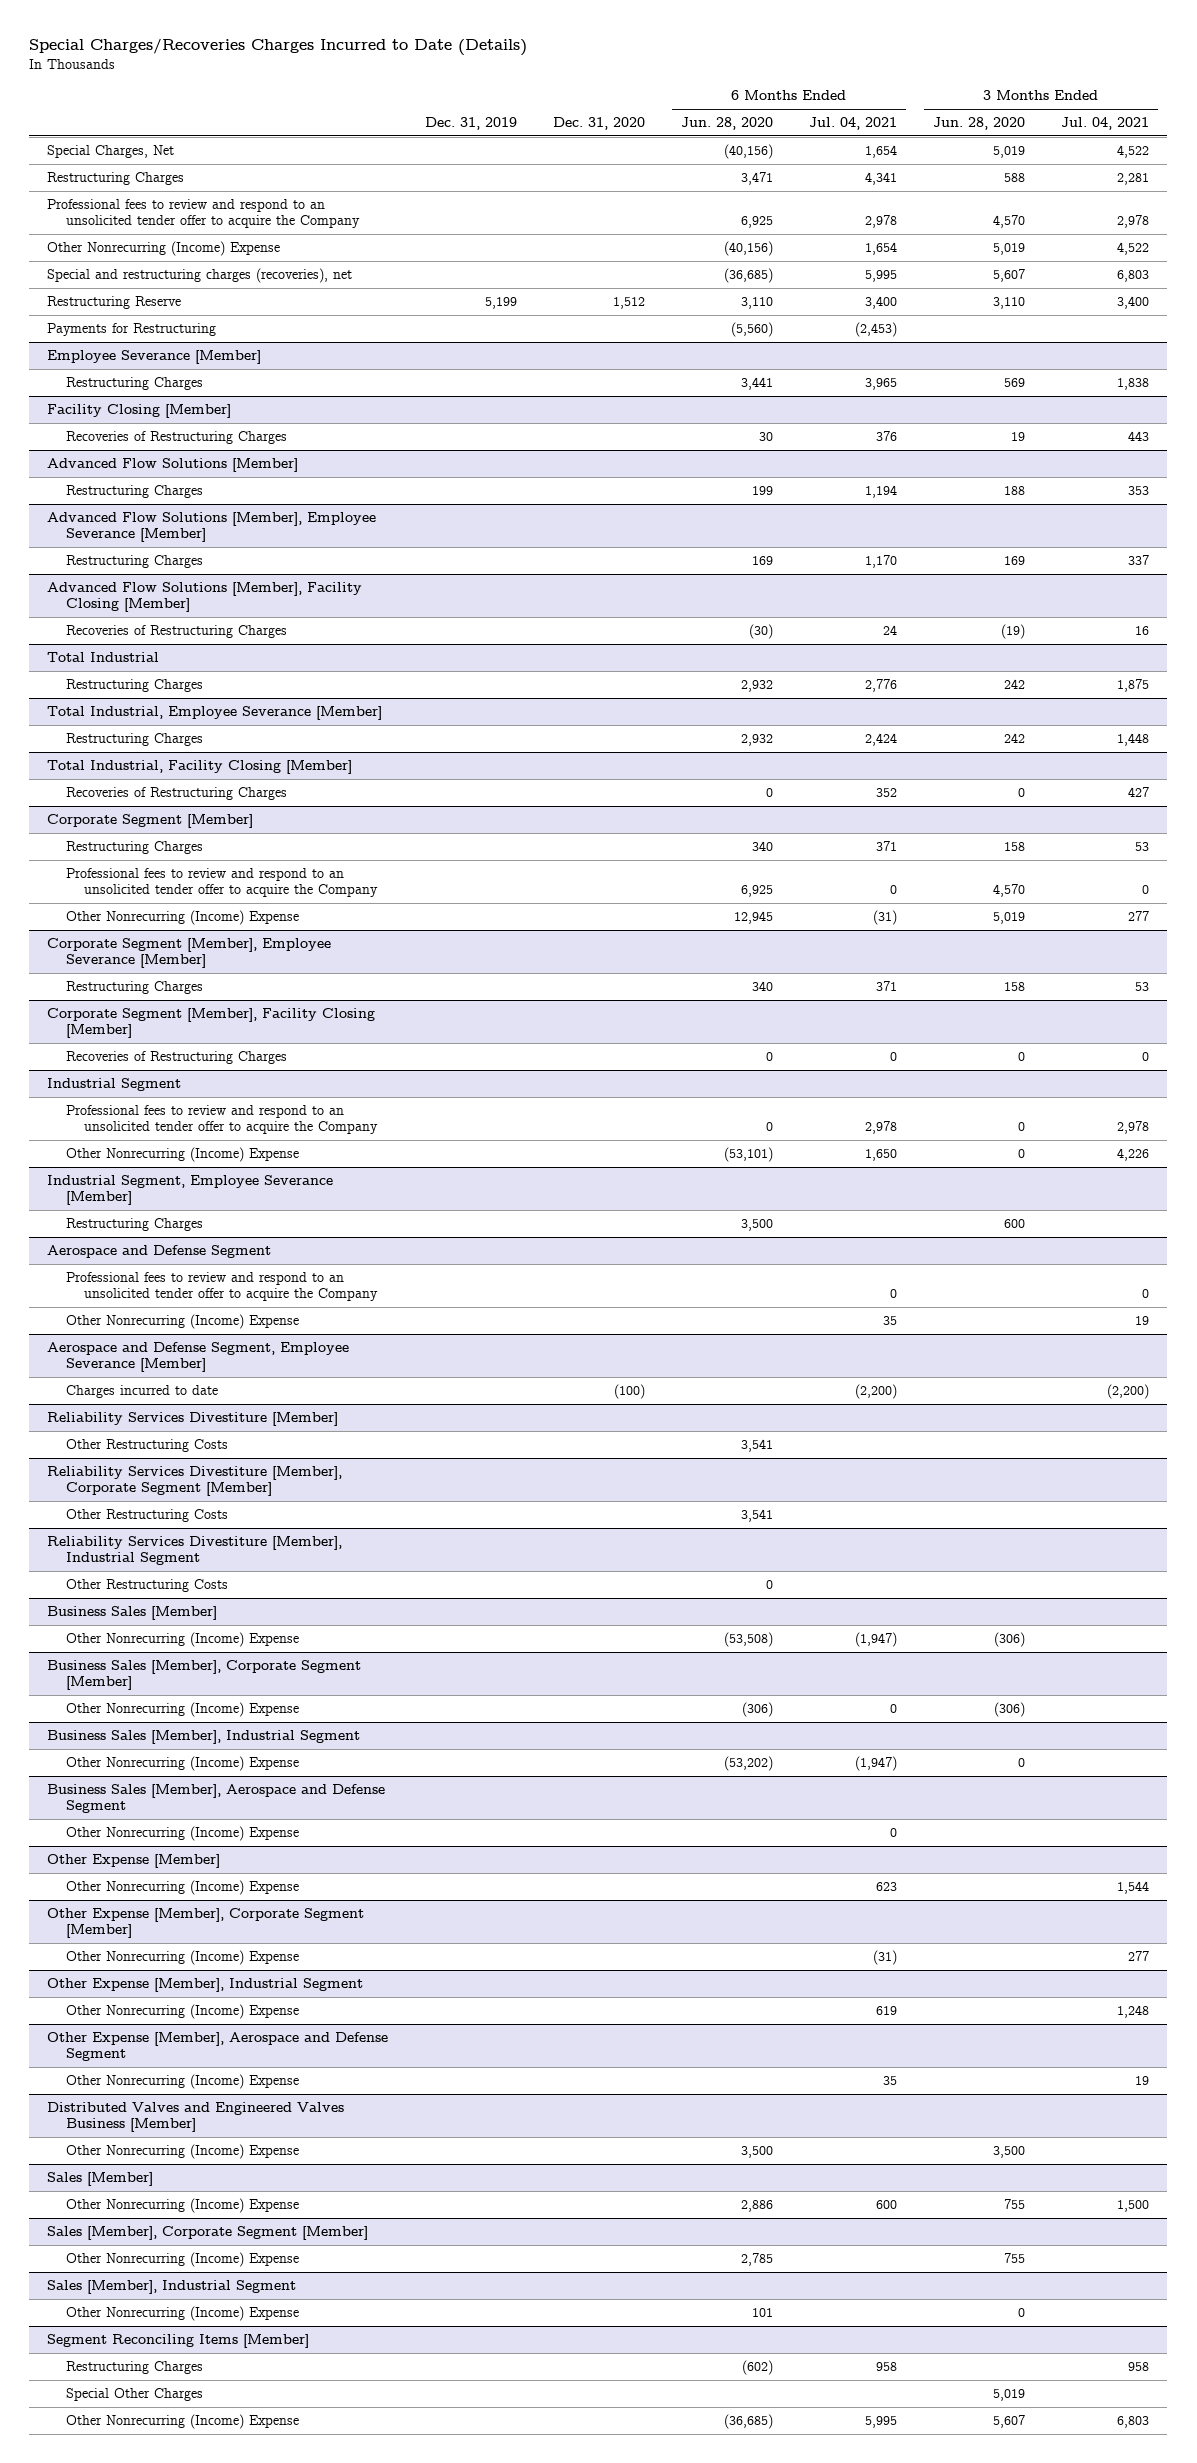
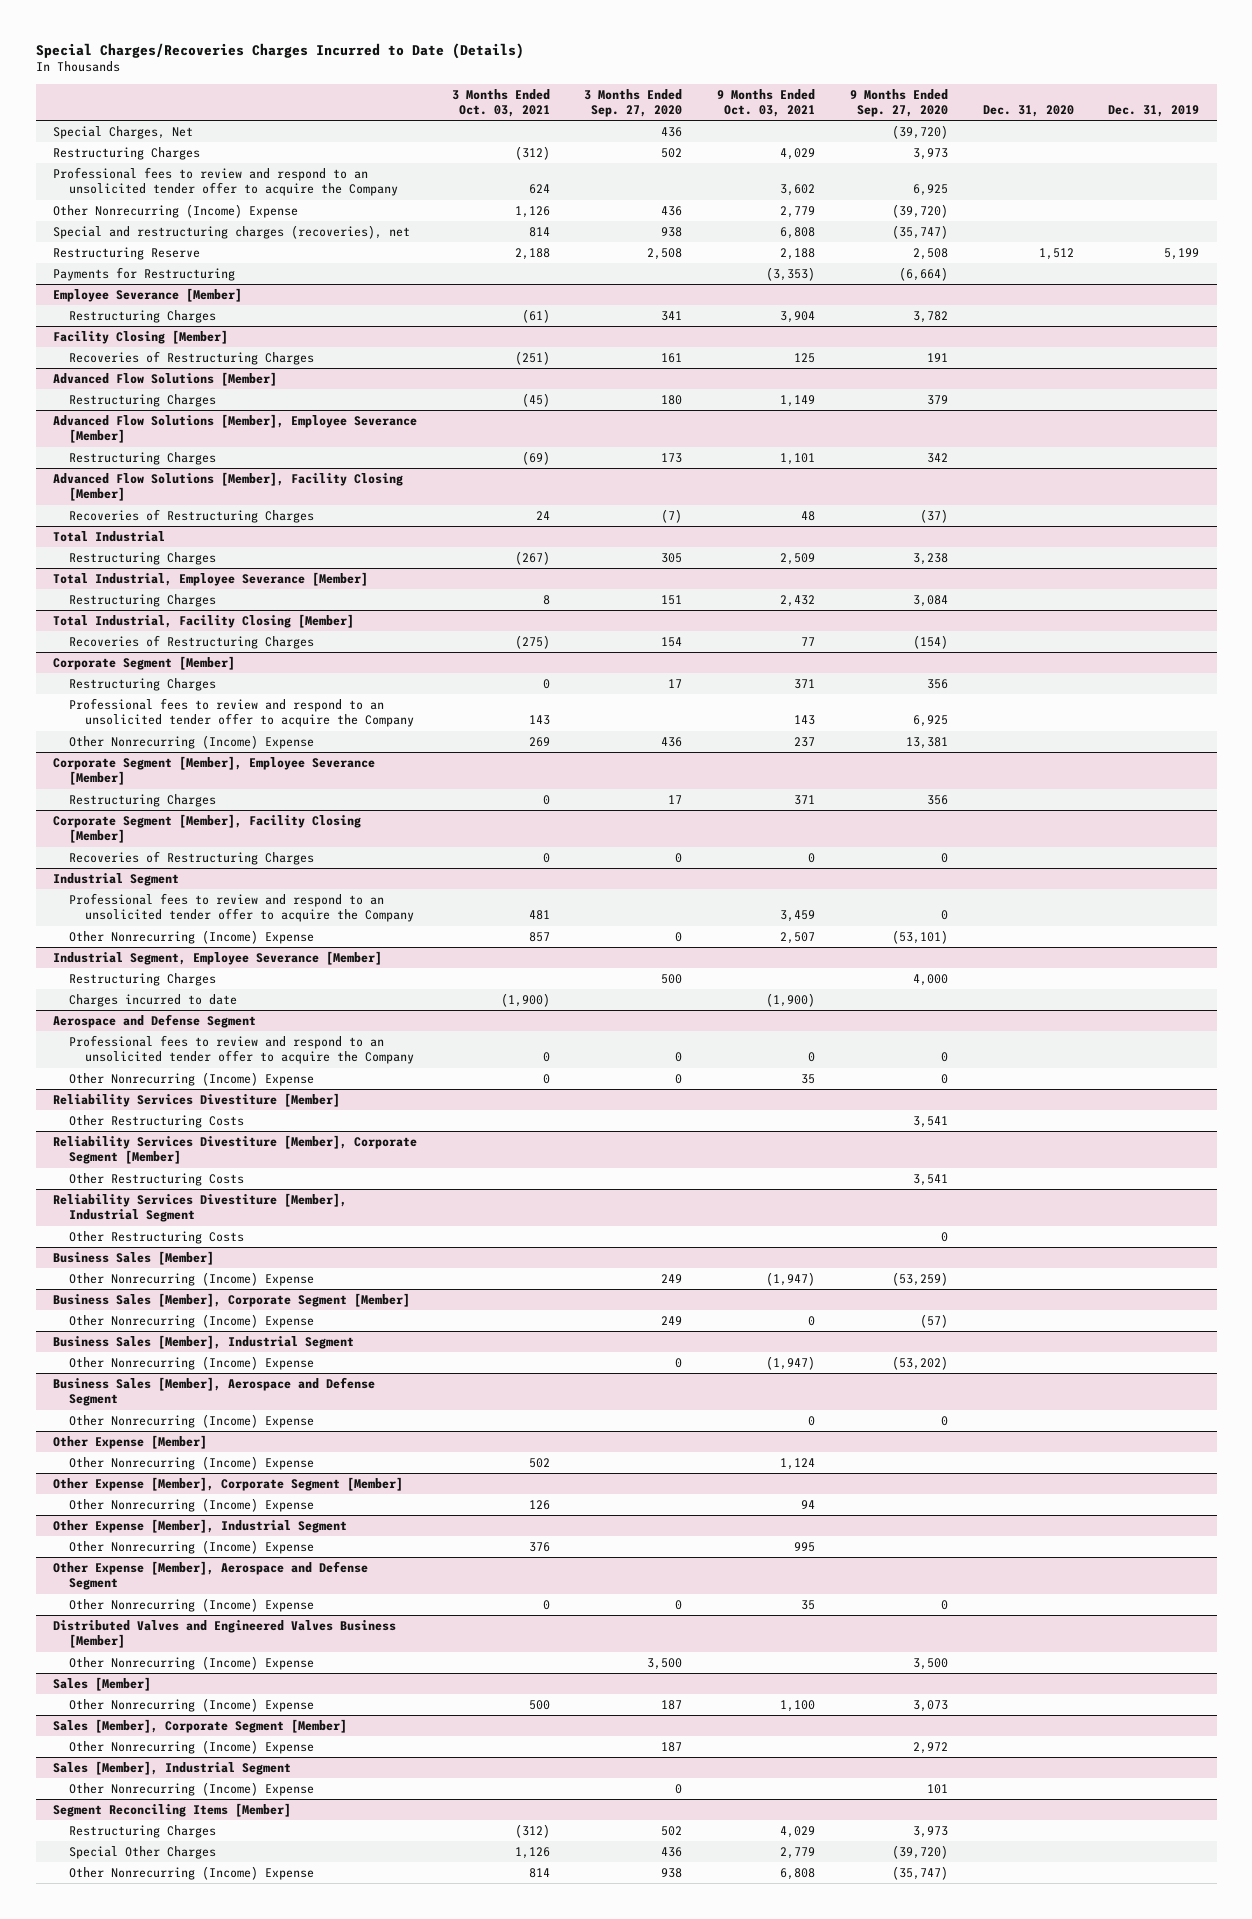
- | Dec. 31, 2019 | Dec. 31, 2020 | 6 Months Ended Jun. 28, 2020 | 6 Months Ended Jul. 04, 2021 | 3 Months Ended Jun. 28, 2020 | 3 Months Ended Jul. 04, 2021
+ | 3 Months Ended Oct. 03, 2021 | 3 Months Ended Sep. 27, 2020 | 9 Months Ended Oct. 03, 2021 | 9 Months Ended Sep. 27, 2020 | Dec. 31, 2020 | Dec. 31, 2019
@ Industrial Segment, Employee Severance [Member]
+ Charges incurred to date | (1,900) | | (1,900) | | |
- Aerospace and Defense Segment, Employee Severance [Member]
- Charges incurred to date | | (100) | | (2,200) | | (2,200)

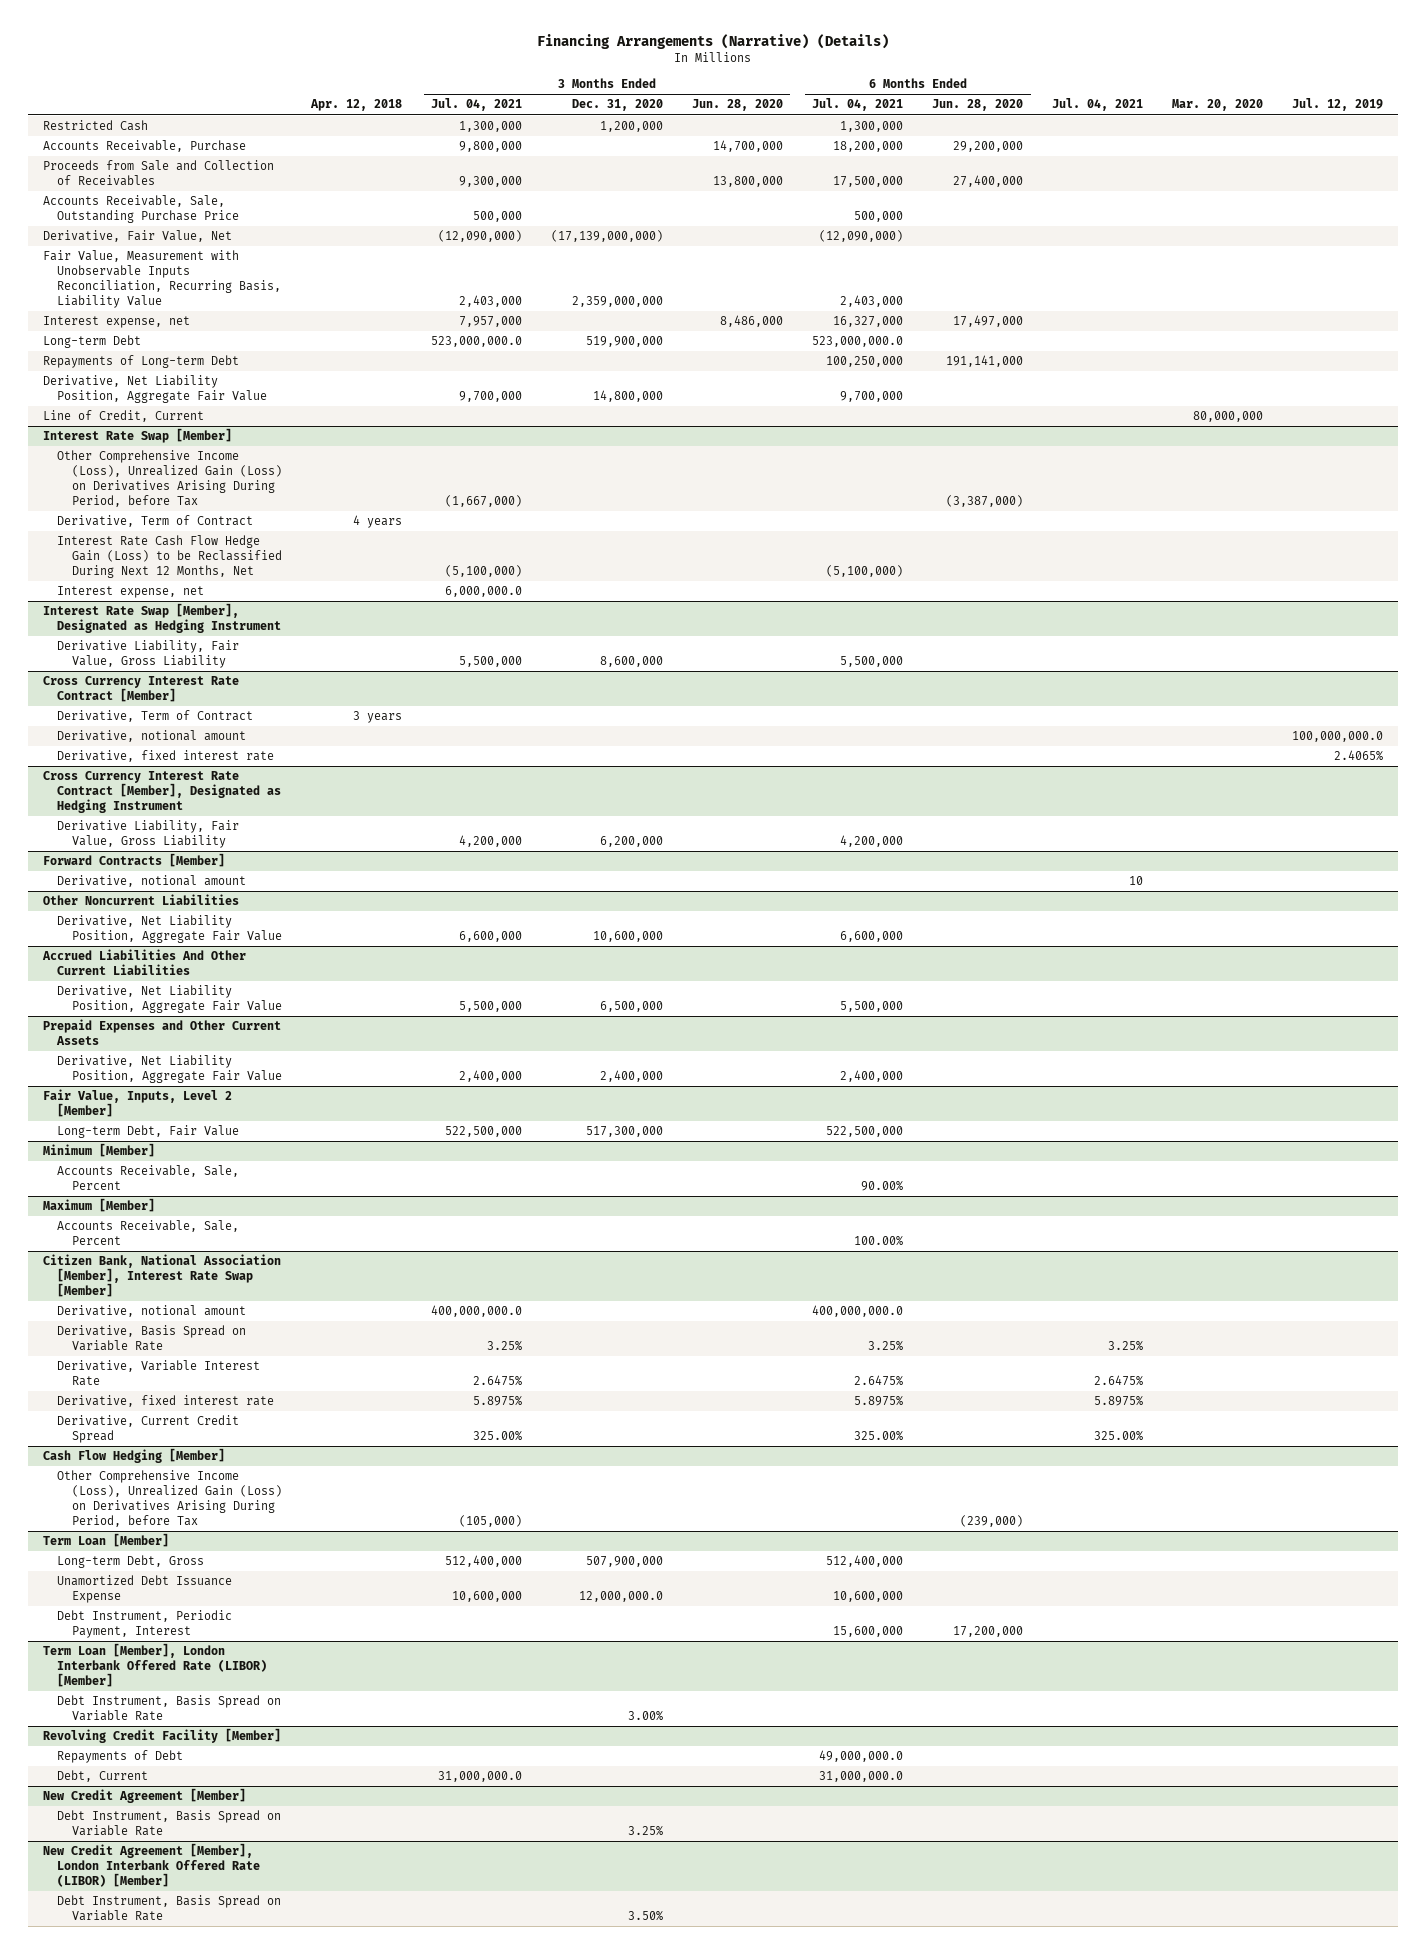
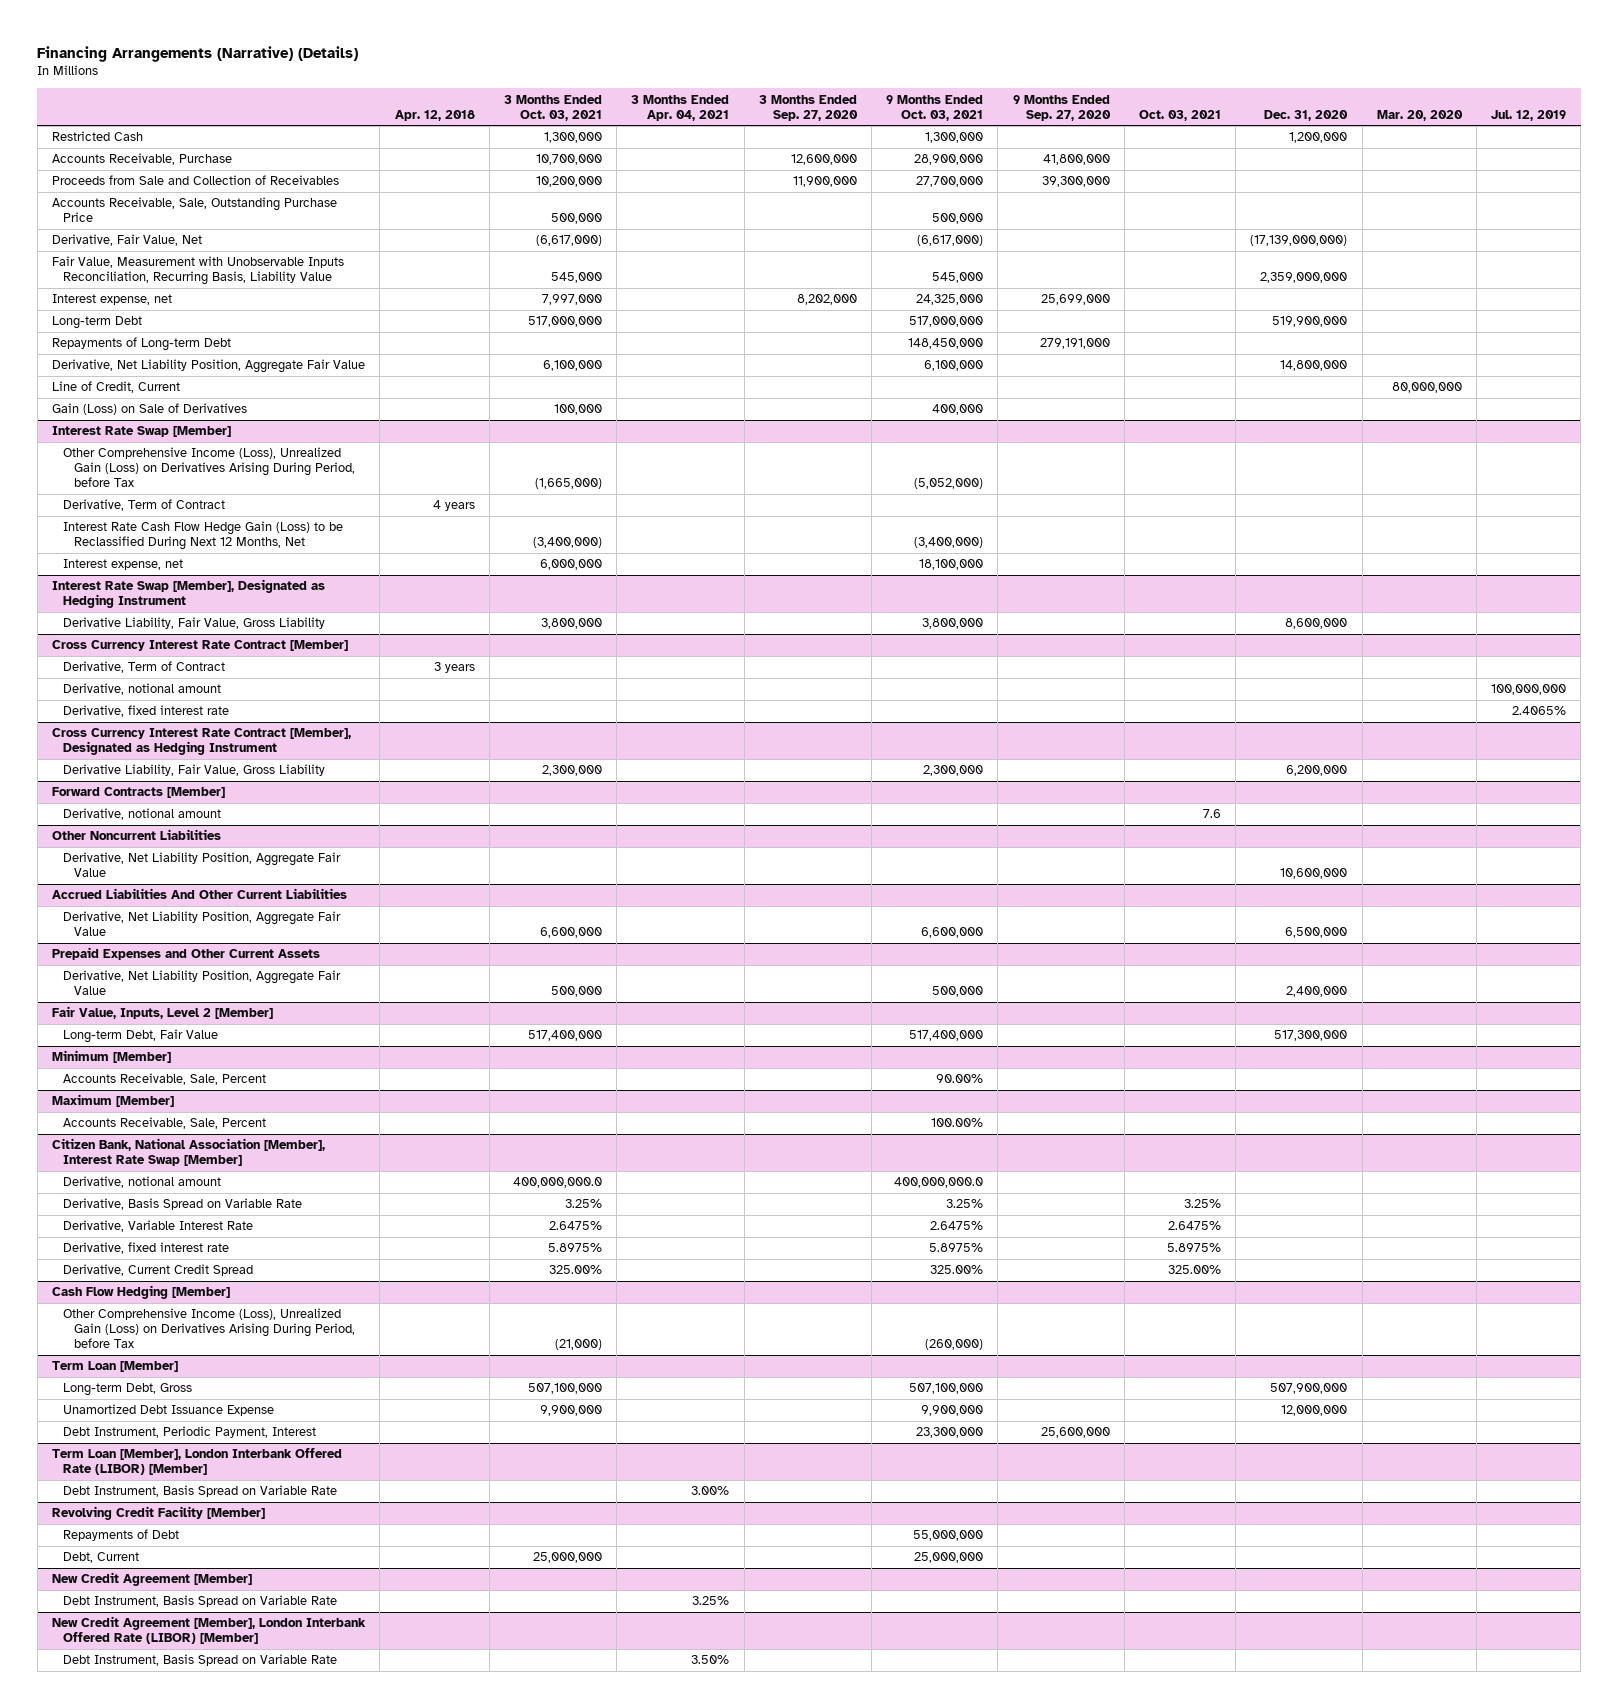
- | Apr. 12, 2018 | 3 Months Ended Jul. 04, 2021 | 3 Months Ended Dec. 31, 2020 | 3 Months Ended Jun. 28, 2020 | 6 Months Ended Jul. 04, 2021 | 6 Months Ended Jun. 28, 2020 | Jul. 04, 2021 | Mar. 20, 2020 | Jul. 12, 2019
+ | Apr. 12, 2018 | 3 Months Ended Oct. 03, 2021 | 3 Months Ended Apr. 04, 2021 | 3 Months Ended Sep. 27, 2020 | 9 Months Ended Oct. 03, 2021 | 9 Months Ended Sep. 27, 2020 | Oct. 03, 2021 | Dec. 31, 2020 | Mar. 20, 2020 | Jul. 12, 2019
+ Gain (Loss) on Sale of Derivatives | | 100,000 | | | 400,000 | | | | |
@ Cross Currency Interest Rate Contract [Member]
- Derivative, notional amount | | | | | | | | | 100,000,000.0
+ Derivative, notional amount | | | | | | | | | | 100,000,000

